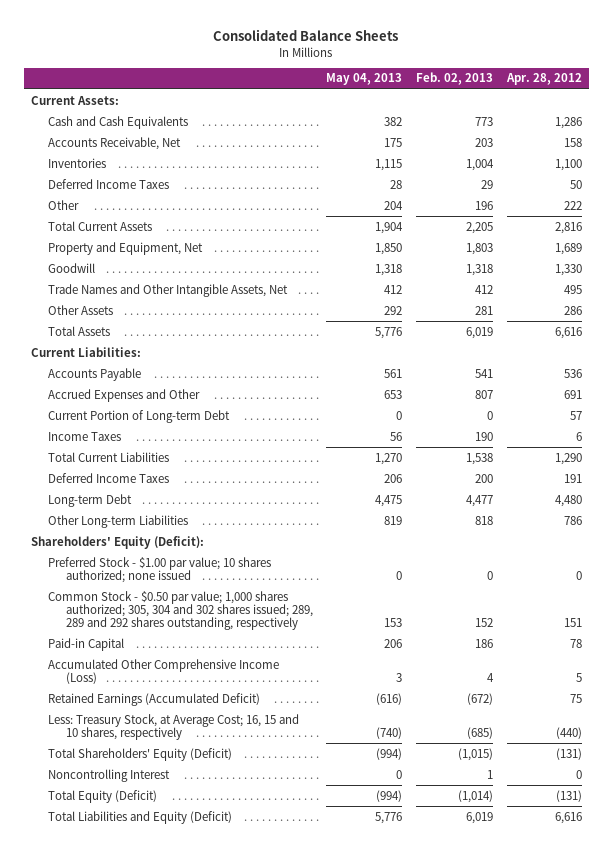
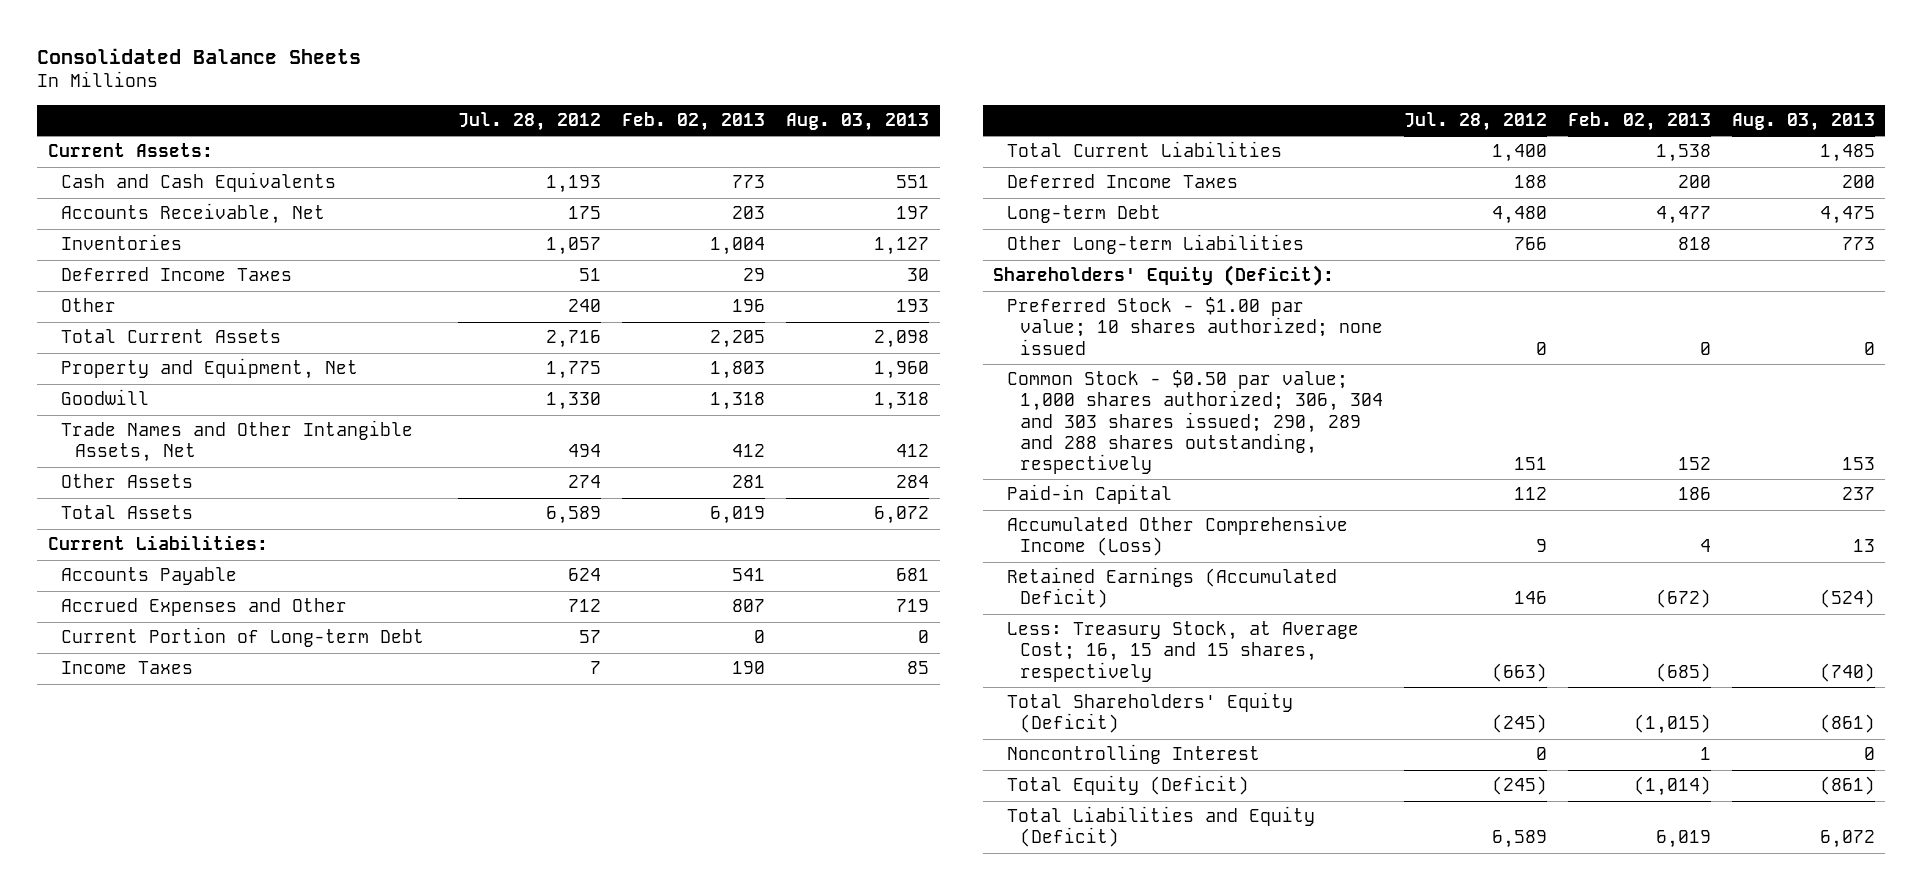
- | May 04, 2013 | Feb. 02, 2013 | Apr. 28, 2012
+ | Jul. 28, 2012 | Feb. 02, 2013 | Aug. 03, 2013
- Common Stock - $0.50 par value; 1,000 shares authorized; 305, 304 and 302 shares issued; 289, 289 and 292 shares outstanding, respectively | 153 | 152 | 151
+ Common Stock - $0.50 par value; 1,000 shares authorized; 306, 304 and 303 shares issued; 290, 289 and 288 shares outstanding, respectively | 151 | 152 | 153
- Less: Treasury Stock, at Average Cost; 16, 15 and 10 shares, respectively | (740) | (685) | (440)
+ Less: Treasury Stock, at Average Cost; 16, 15 and 15 shares, respectively | (663) | (685) | (740)

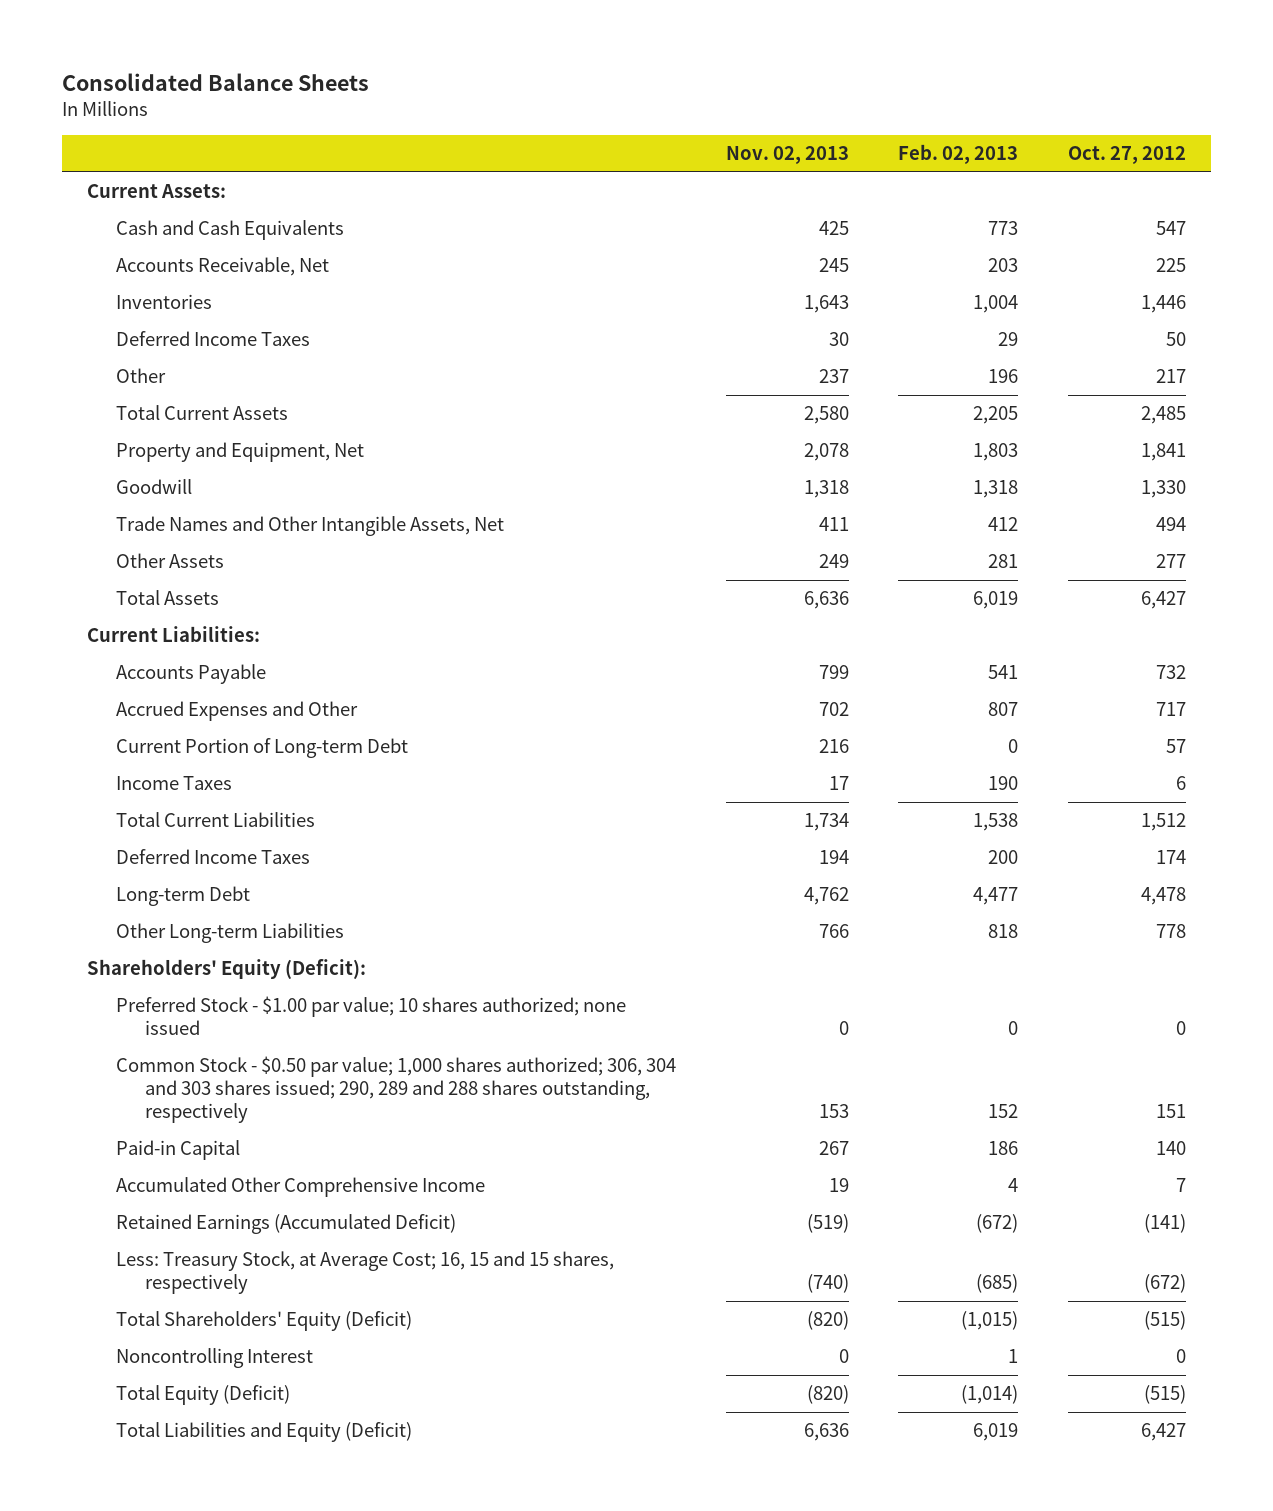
- | Jul. 28, 2012 | Feb. 02, 2013 | Aug. 03, 2013
+ | Nov. 02, 2013 | Feb. 02, 2013 | Oct. 27, 2012
- Accumulated Other Comprehensive Income (Loss) | 9 | 4 | 13
+ Accumulated Other Comprehensive Income | 19 | 4 | 7

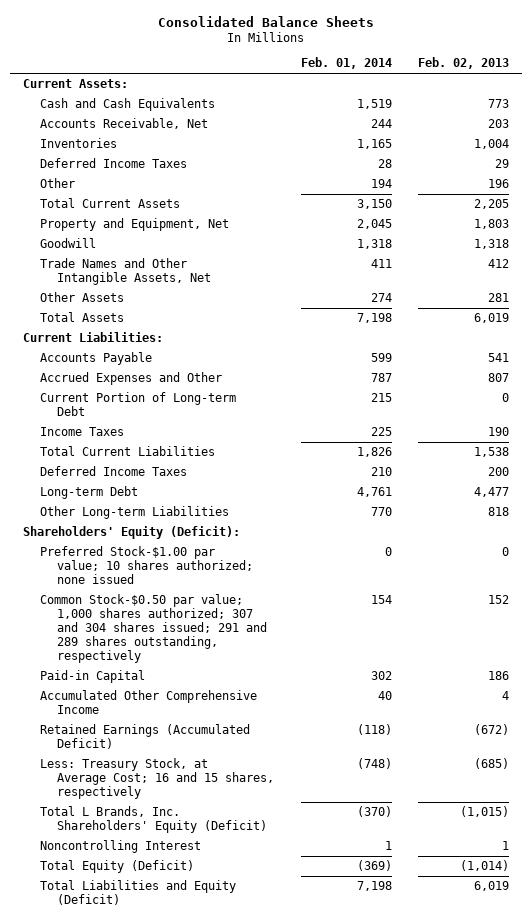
- | Nov. 02, 2013 | Feb. 02, 2013 | Oct. 27, 2012
+ | Feb. 01, 2014 | Feb. 02, 2013
- Preferred Stock - $1.00 par value; 10 shares authorized; none issued | 0 | 0 | 0
- Common Stock - $0.50 par value; 1,000 shares authorized; 306, 304 and 303 shares issued; 290, 289 and 288 shares outstanding, respectively | 153 | 152 | 151
+ Preferred Stock-$1.00 par value; 10 shares authorized; none issued | 0 | 0
+ Common Stock-$0.50 par value; 1,000 shares authorized; 307 and 304 shares issued; 291 and 289 shares outstanding, respectively | 154 | 152
- Less: Treasury Stock, at Average Cost; 16, 15 and 15 shares, respectively | (740) | (685) | (672)
- Total Shareholders' Equity (Deficit) | (820) | (1,015) | (515)
+ Less: Treasury Stock, at Average Cost; 16 and 15 shares, respectively | (748) | (685)
+ Total L Brands, Inc. Shareholders' Equity (Deficit) | (370) | (1,015)

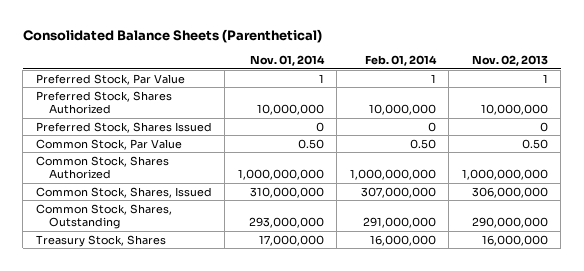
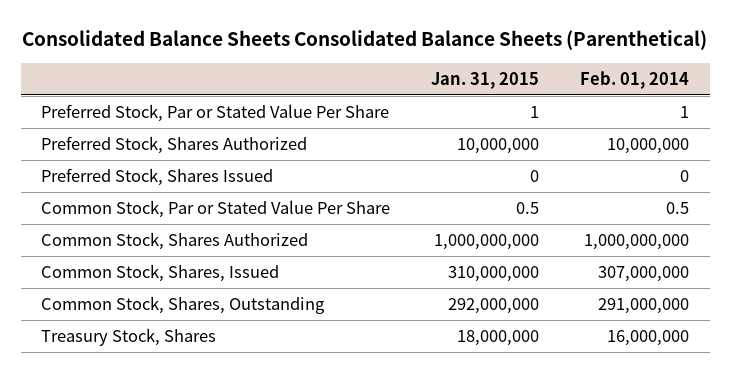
- Consolidated Balance Sheets (Parenthetical)
+ Consolidated Balance Sheets Consolidated Balance Sheets (Parenthetical)
- | Nov. 01, 2014 | Feb. 01, 2014 | Nov. 02, 2013
+ | Jan. 31, 2015 | Feb. 01, 2014
- Preferred Stock, Par Value | 1 | 1 | 1
+ Preferred Stock, Par or Stated Value Per Share | 1 | 1
- Common Stock, Par Value | 0.50 | 0.50 | 0.50
+ Common Stock, Par or Stated Value Per Share | 0.5 | 0.5

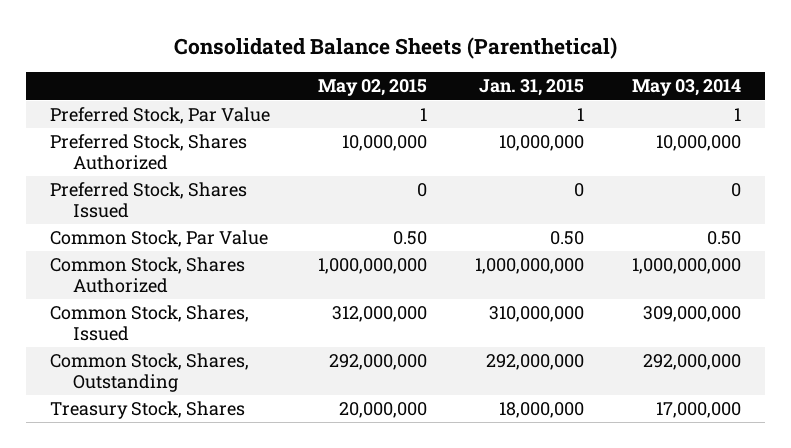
- Consolidated Balance Sheets Consolidated Balance Sheets (Parenthetical)
+ Consolidated Balance Sheets (Parenthetical)
- | Jan. 31, 2015 | Feb. 01, 2014
+ | May 02, 2015 | Jan. 31, 2015 | May 03, 2014
- Preferred Stock, Par or Stated Value Per Share | 1 | 1
+ Preferred Stock, Par Value | 1 | 1 | 1
- Common Stock, Par or Stated Value Per Share | 0.5 | 0.5
+ Common Stock, Par Value | 0.50 | 0.50 | 0.50

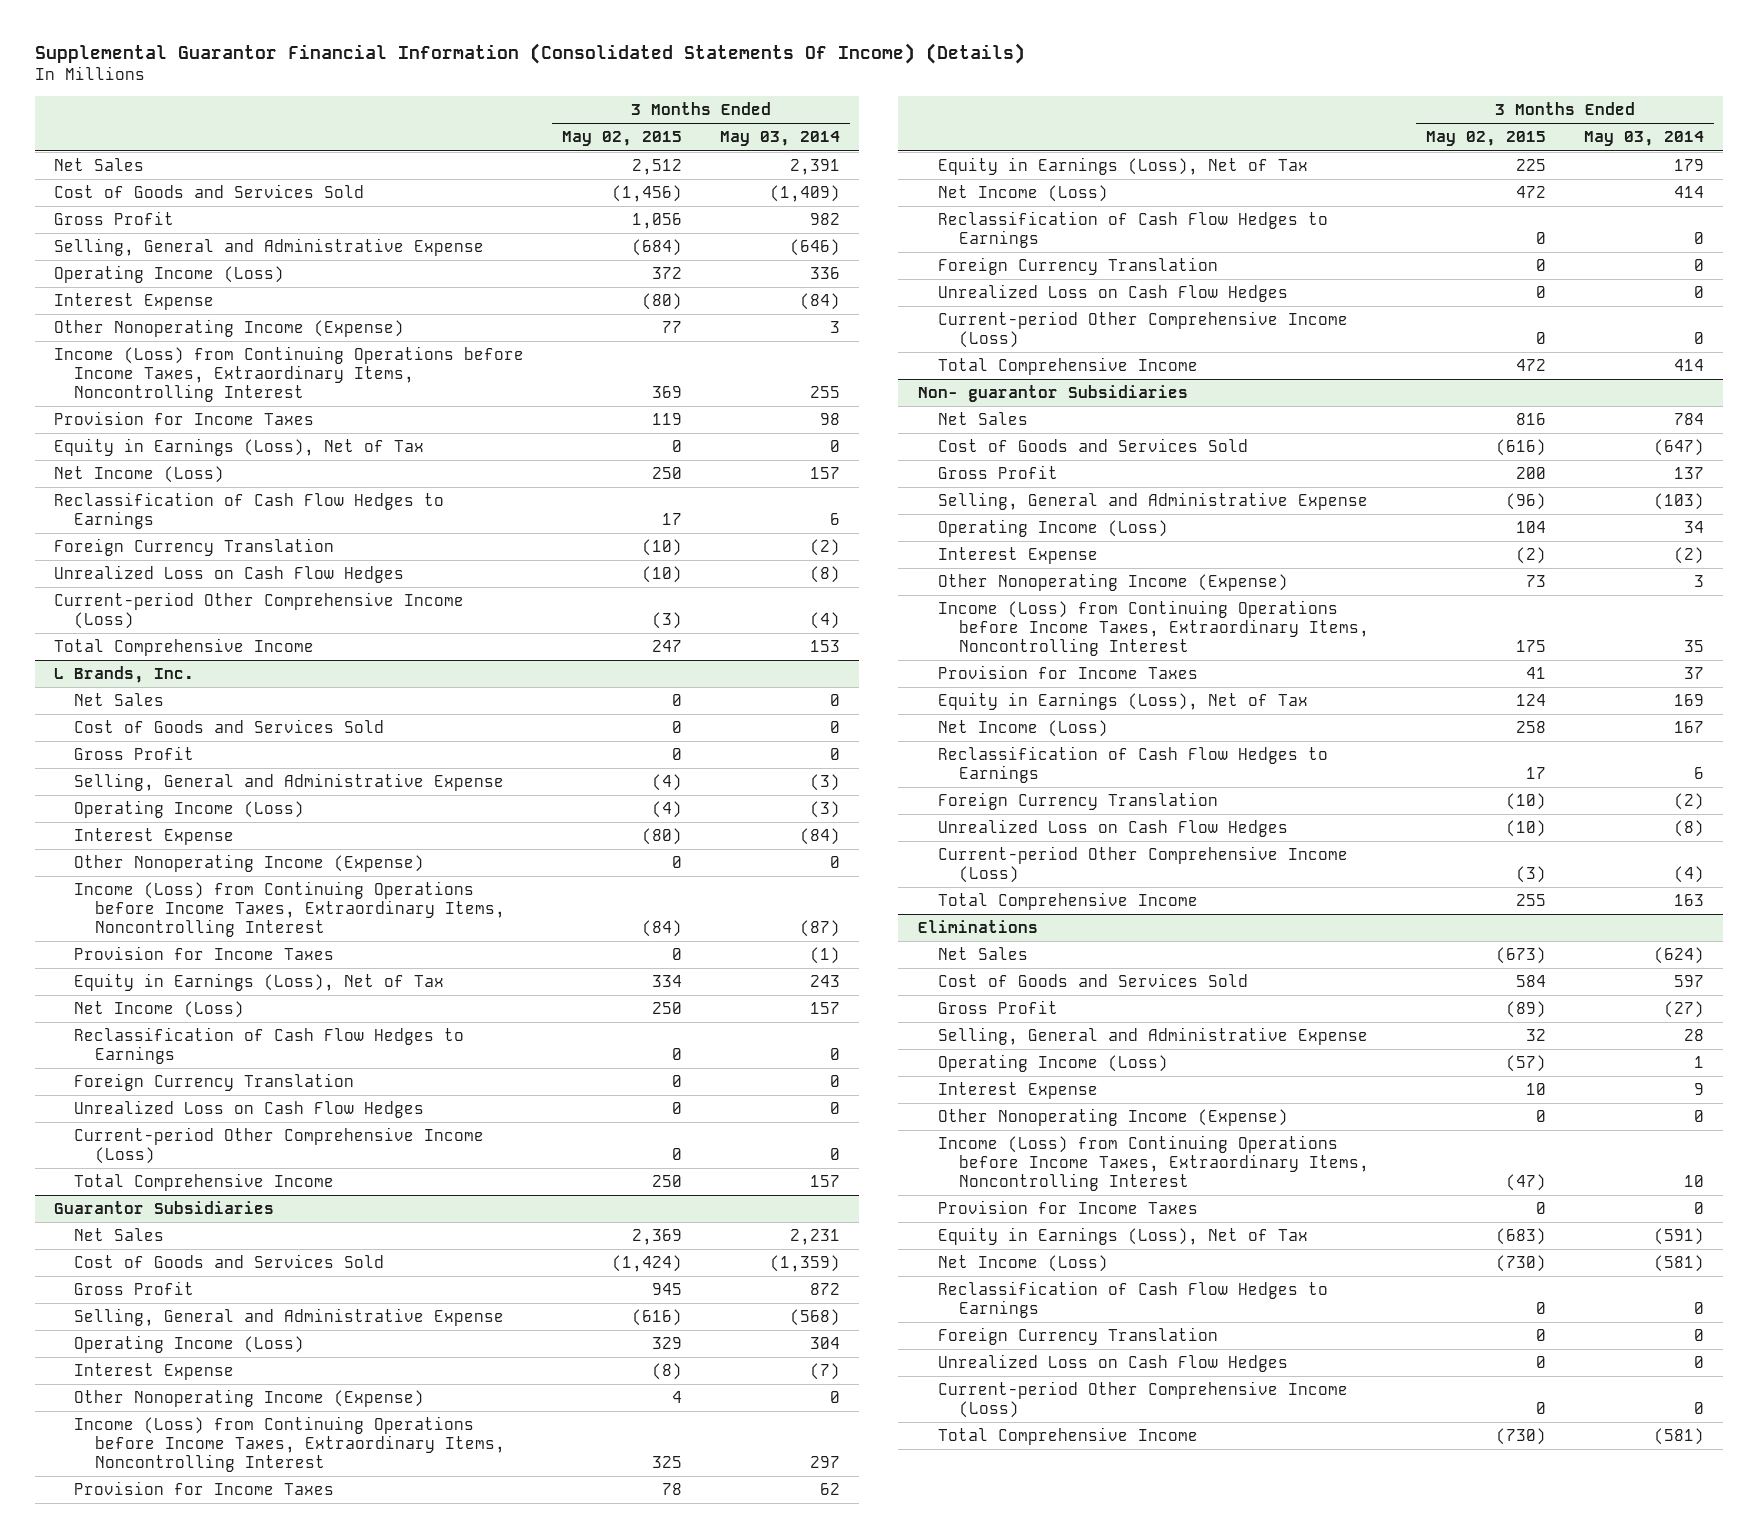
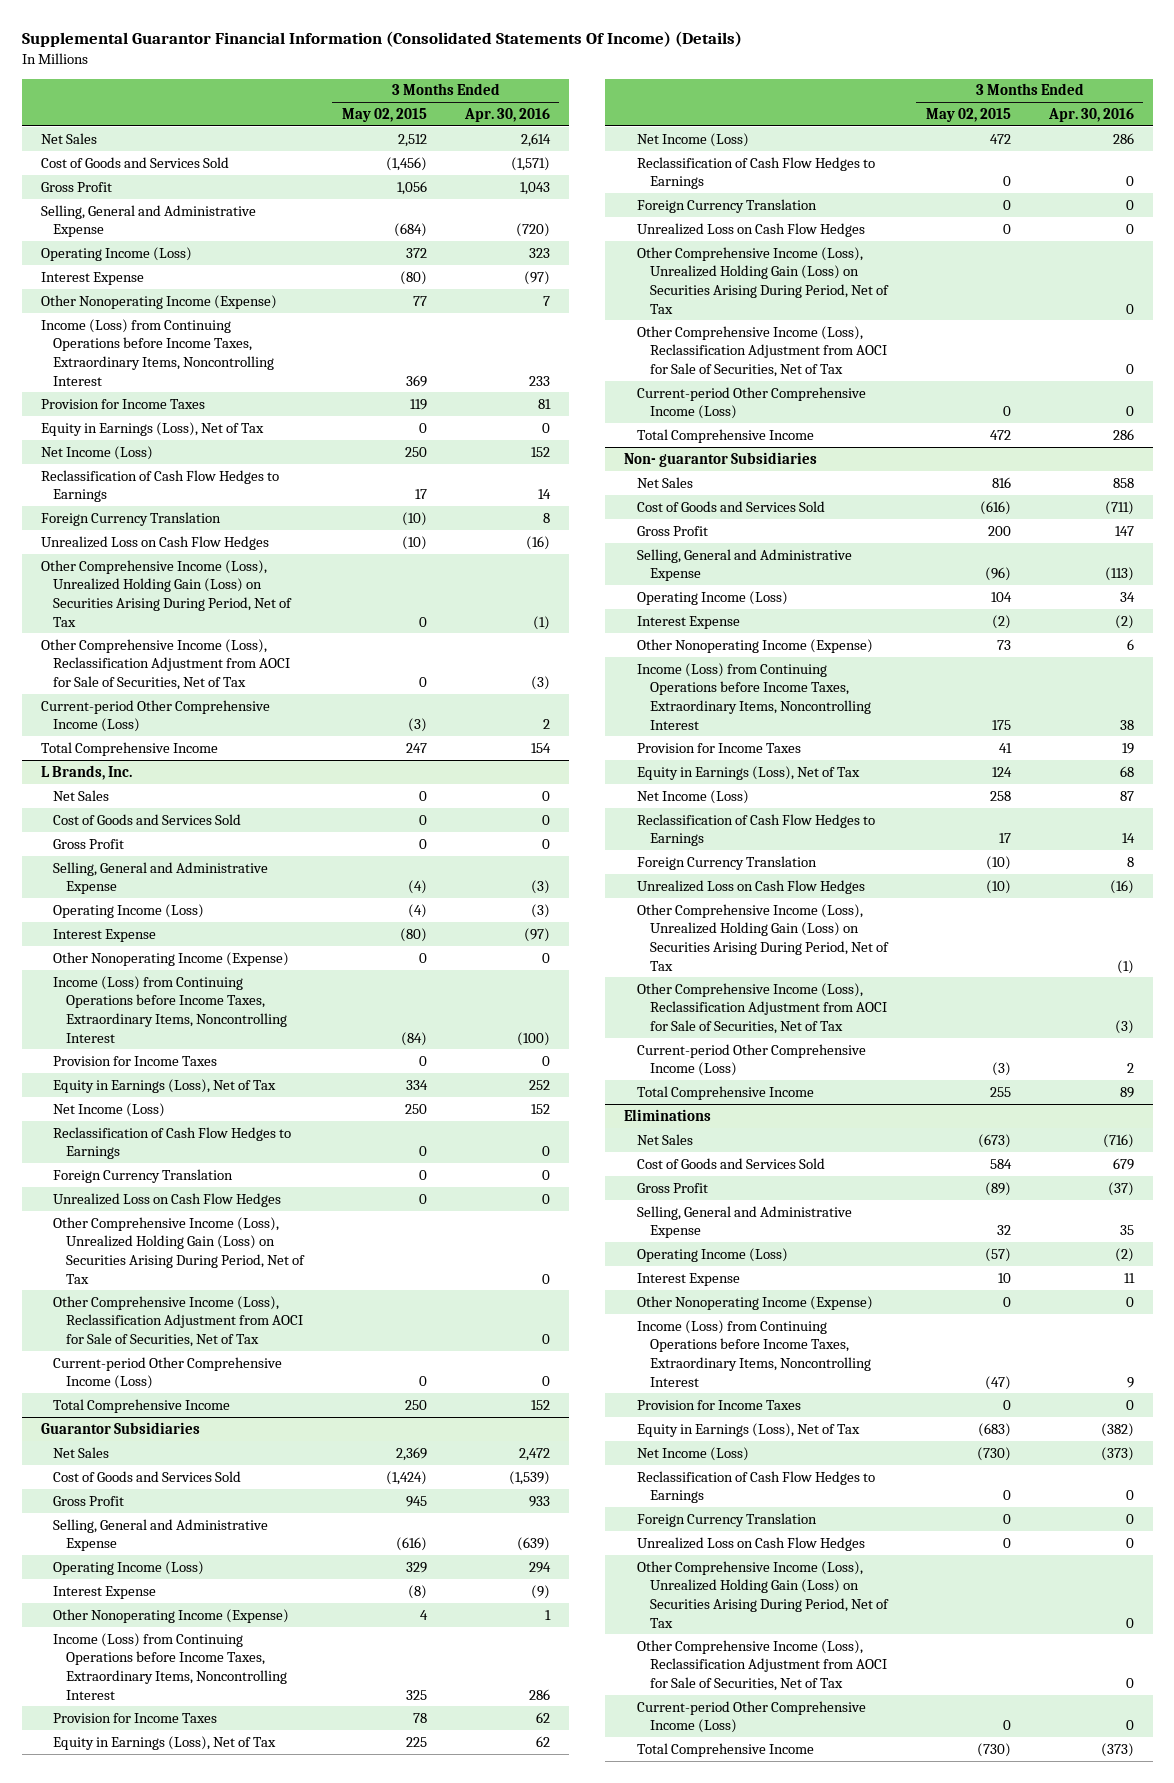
- | 3 Months Ended May 02, 2015 | 3 Months Ended May 03, 2014
+ | 3 Months Ended May 02, 2015 | 3 Months Ended Apr. 30, 2016
+ Other Comprehensive Income (Loss), Unrealized Holding Gain (Loss) on Securities Arising During Period, Net of Tax | 0 | (1)
+ Other Comprehensive Income (Loss), Reclassification Adjustment from AOCI for Sale of Securities, Net of Tax | 0 | (3)
@ L Brands, Inc.
+ Other Comprehensive Income (Loss), Unrealized Holding Gain (Loss) on Securities Arising During Period, Net of Tax | | 0
+ Other Comprehensive Income (Loss), Reclassification Adjustment from AOCI for Sale of Securities, Net of Tax | | 0
@ Guarantor Subsidiaries
+ Other Comprehensive Income (Loss), Unrealized Holding Gain (Loss) on Securities Arising During Period, Net of Tax | | 0
+ Other Comprehensive Income (Loss), Reclassification Adjustment from AOCI for Sale of Securities, Net of Tax | | 0
@ Non- guarantor Subsidiaries
+ Other Comprehensive Income (Loss), Unrealized Holding Gain (Loss) on Securities Arising During Period, Net of Tax | | (1)
+ Other Comprehensive Income (Loss), Reclassification Adjustment from AOCI for Sale of Securities, Net of Tax | | (3)
@ Eliminations
+ Other Comprehensive Income (Loss), Unrealized Holding Gain (Loss) on Securities Arising During Period, Net of Tax | | 0
+ Other Comprehensive Income (Loss), Reclassification Adjustment from AOCI for Sale of Securities, Net of Tax | | 0

